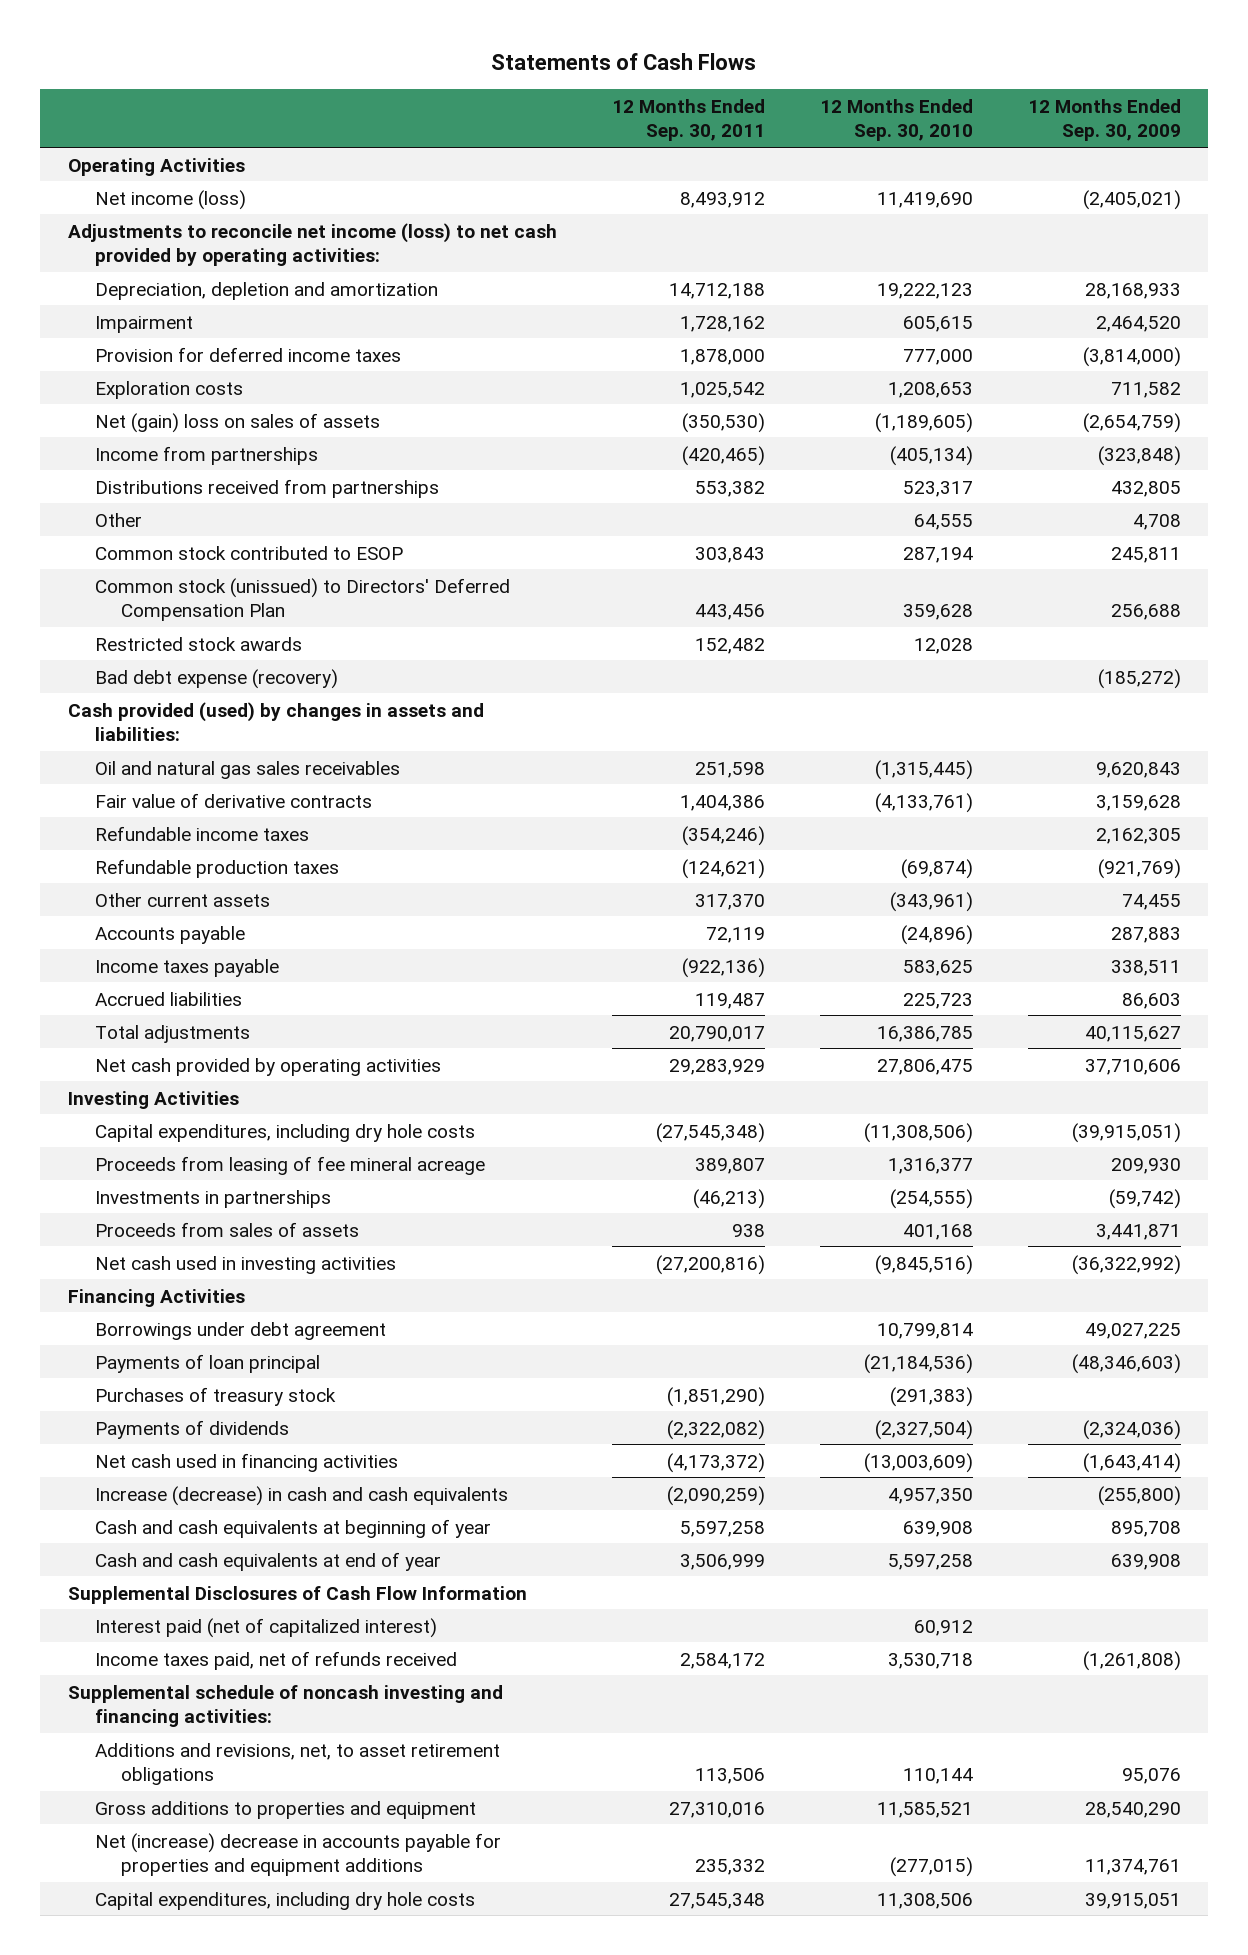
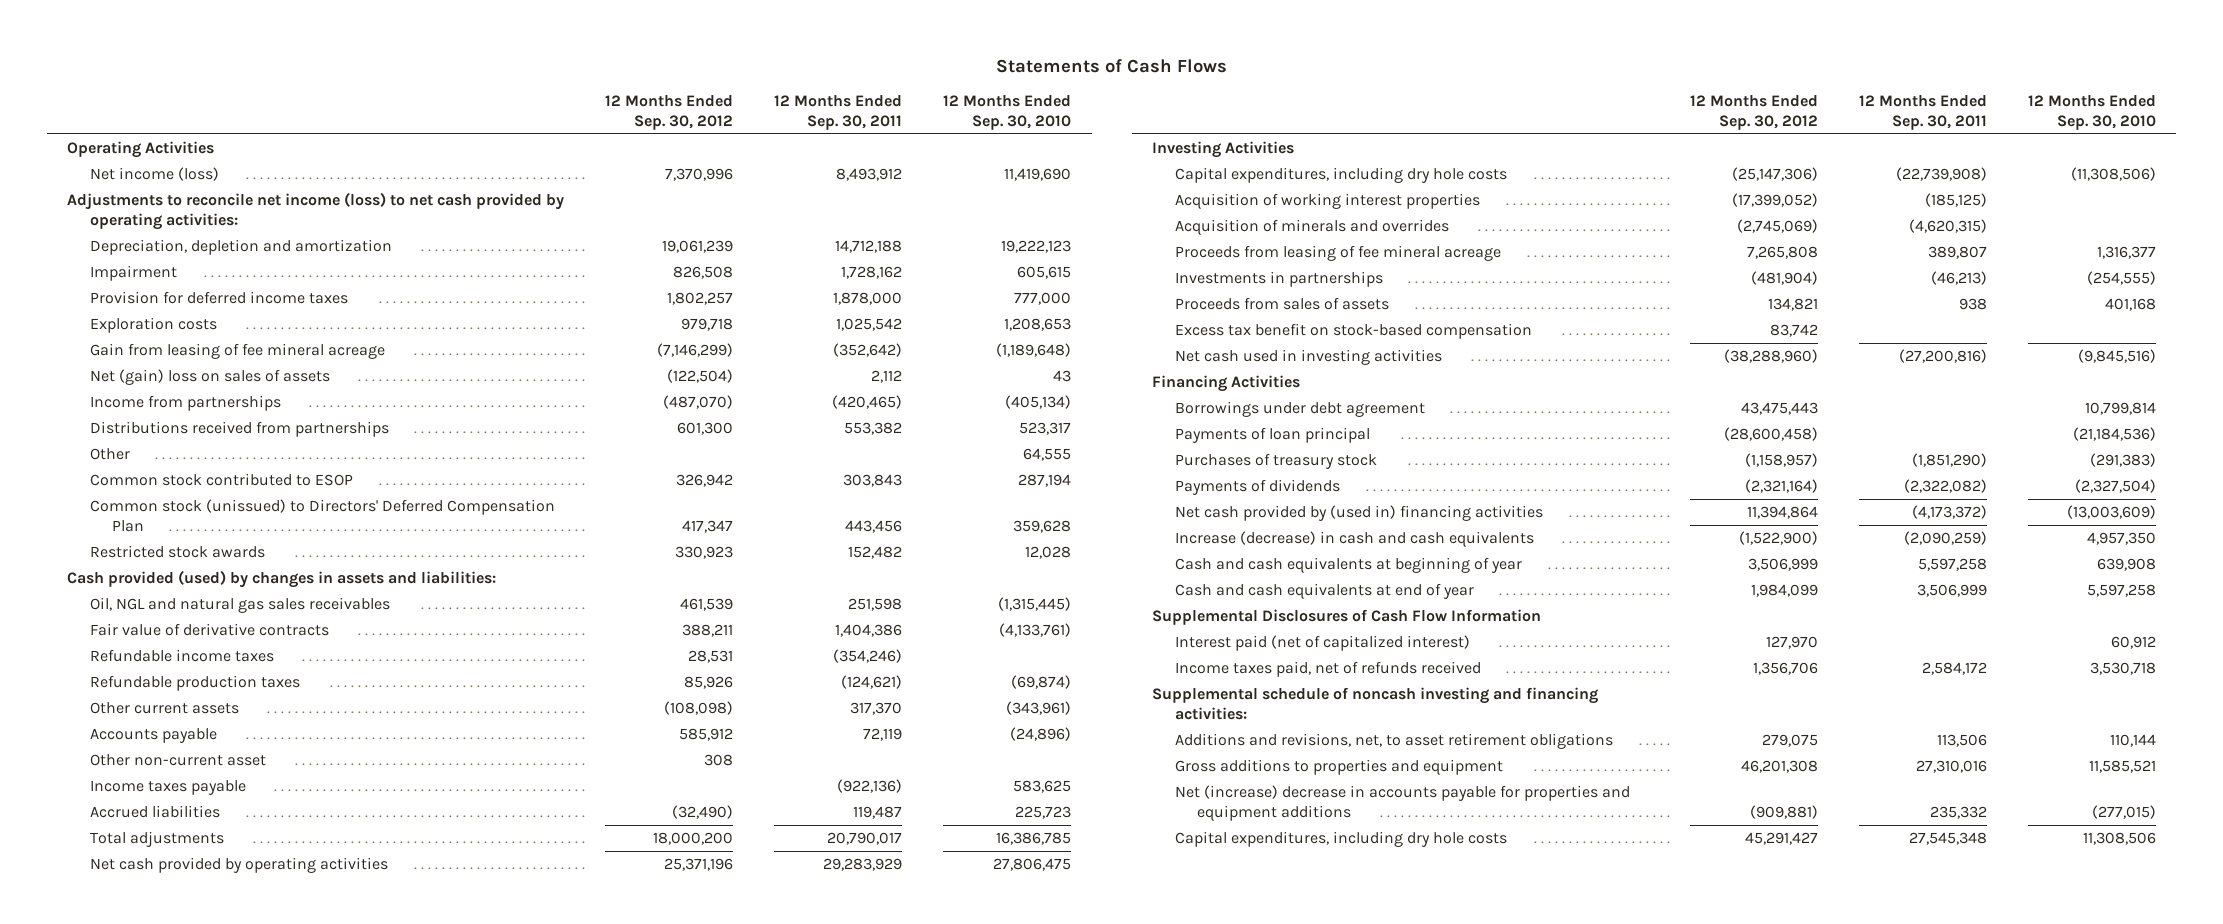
- | 12 Months Ended Sep. 30, 2011 | 12 Months Ended Sep. 30, 2010 | 12 Months Ended Sep. 30, 2009
+ | 12 Months Ended Sep. 30, 2012 | 12 Months Ended Sep. 30, 2011 | 12 Months Ended Sep. 30, 2010
- Net (gain) loss on sales of assets | (350,530) | (1,189,605) | (2,654,759)
+ Gain from leasing of fee mineral acreage | (7,146,299) | (352,642) | (1,189,648)
+ Net (gain) loss on sales of assets | (122,504) | 2,112 | 43
- Bad debt expense (recovery) | | | (185,272)
- Oil and natural gas sales receivables | 251,598 | (1,315,445) | 9,620,843
+ Oil, NGL and natural gas sales receivables | 461,539 | 251,598 | (1,315,445)
+ Other non-current asset | 308 | |
- Capital expenditures, including dry hole costs | (27,545,348) | (11,308,506) | (39,915,051)
+ Capital expenditures, including dry hole costs | (25,147,306) | (22,739,908) | (11,308,506)
+ Acquisition of working interest properties | (17,399,052) | (185,125) |
+ Acquisition of minerals and overrides | (2,745,069) | (4,620,315) |
+ Excess tax benefit on stock-based compensation | 83,742 | |
- Net cash used in financing activities | (4,173,372) | (13,003,609) | (1,643,414)
+ Net cash provided by (used in) financing activities | 11,394,864 | (4,173,372) | (13,003,609)

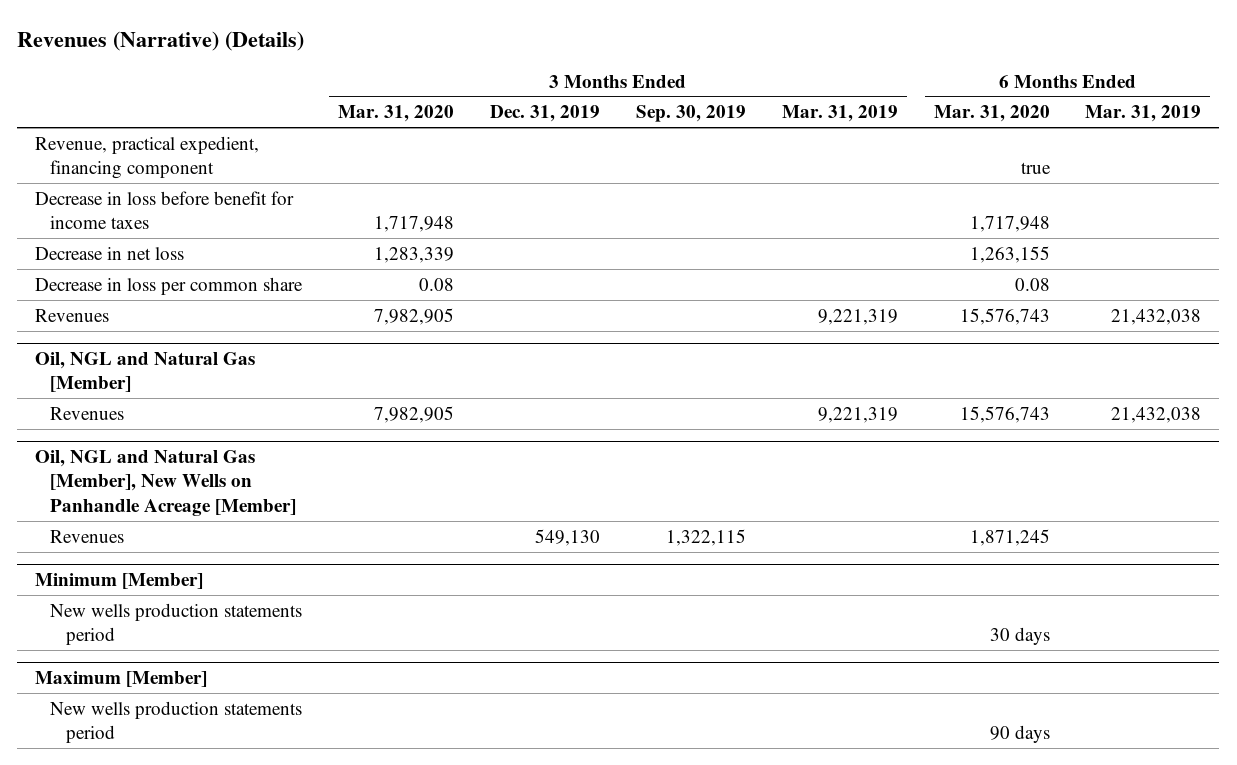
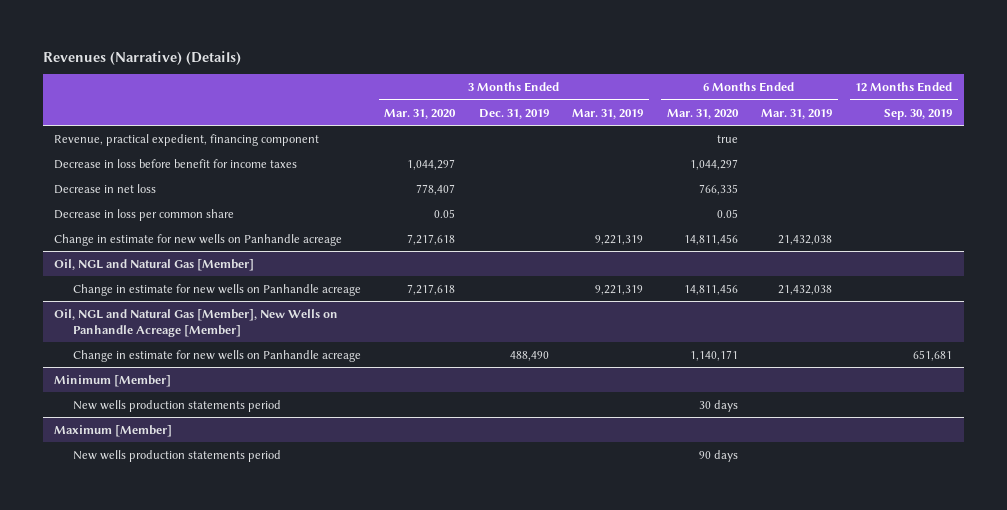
- | 3 Months Ended Mar. 31, 2020 | 3 Months Ended Dec. 31, 2019 | 3 Months Ended Sep. 30, 2019 | 3 Months Ended Mar. 31, 2019 | 6 Months Ended Mar. 31, 2020 | 6 Months Ended Mar. 31, 2019
+ | 3 Months Ended Mar. 31, 2020 | 3 Months Ended Dec. 31, 2019 | 3 Months Ended Mar. 31, 2019 | 6 Months Ended Mar. 31, 2020 | 6 Months Ended Mar. 31, 2019 | 12 Months Ended Sep. 30, 2019
- Decrease in loss before benefit for income taxes | 1,717,948 | | | | 1,717,948 |
- Decrease in net loss | 1,283,339 | | | | 1,263,155 |
- Decrease in loss per common share | 0.08 | | | | 0.08 |
- Revenues | 7,982,905 | | | 9,221,319 | 15,576,743 | 21,432,038
+ Decrease in loss before benefit for income taxes | 1,044,297 | | | 1,044,297 | |
+ Decrease in net loss | 778,407 | | | 766,335 | |
+ Decrease in loss per common share | 0.05 | | | 0.05 | |
+ Change in estimate for new wells on Panhandle acreage | 7,217,618 | | 9,221,319 | 14,811,456 | 21,432,038 |
@ Oil, NGL and Natural Gas [Member]
- Revenues | 7,982,905 | | | 9,221,319 | 15,576,743 | 21,432,038
+ Change in estimate for new wells on Panhandle acreage | 7,217,618 | | 9,221,319 | 14,811,456 | 21,432,038 |
@ Oil, NGL and Natural Gas [Member], New Wells on Panhandle Acreage [Member]
- Revenues | | 549,130 | 1,322,115 | | 1,871,245 |
+ Change in estimate for new wells on Panhandle acreage | | 488,490 | | 1,140,171 | | 651,681

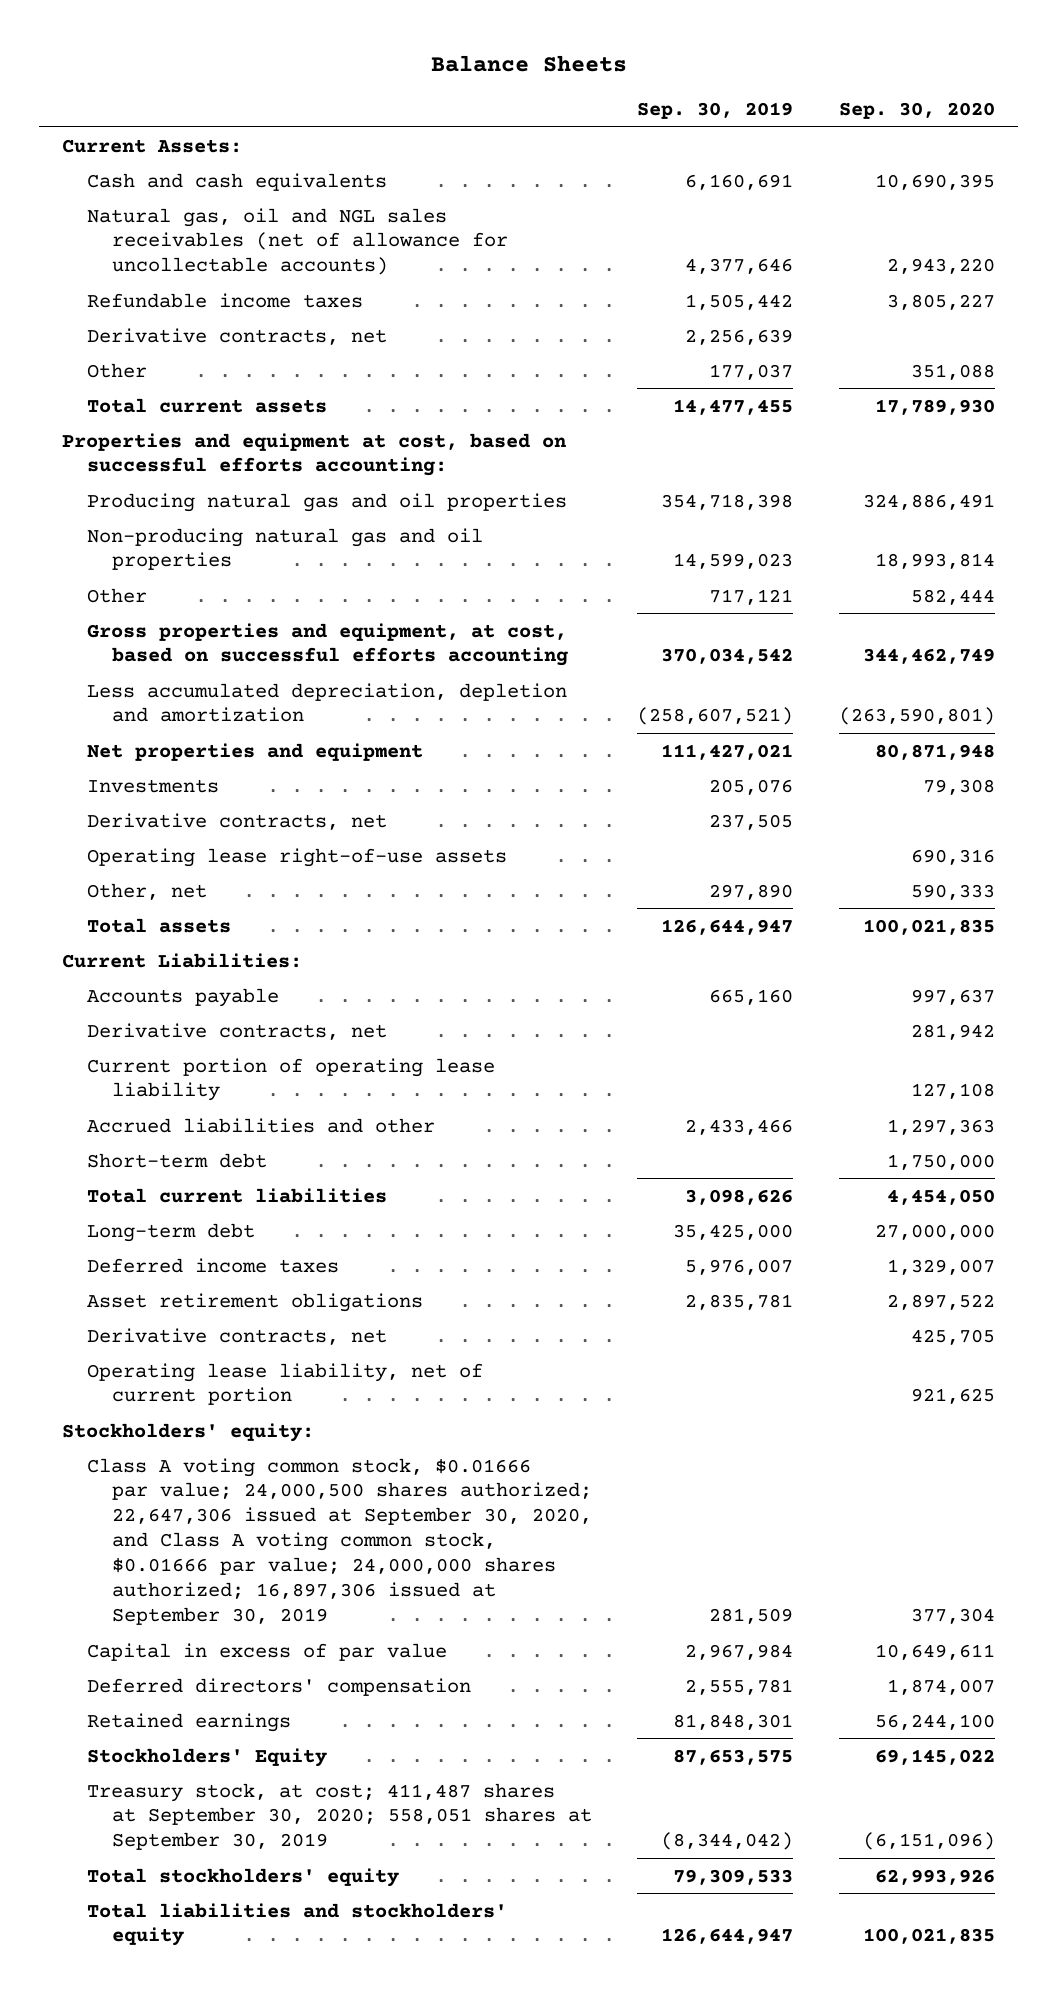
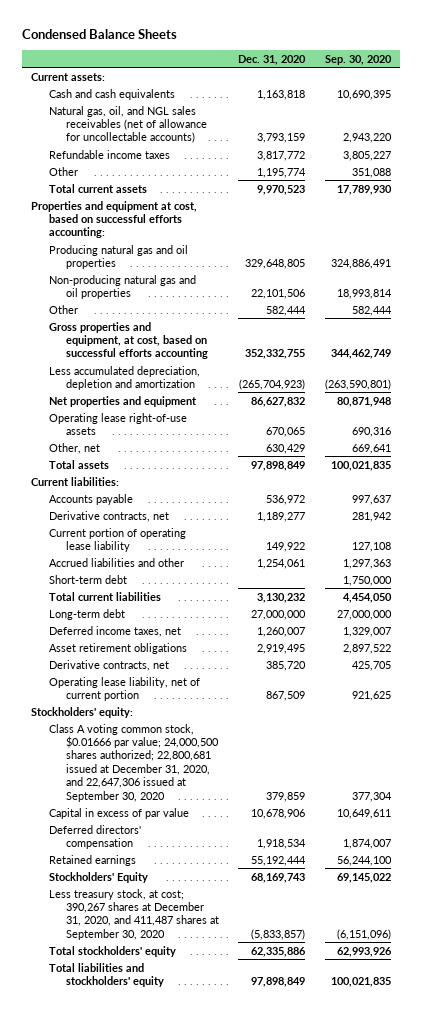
- Balance Sheets
+ Condensed Balance Sheets
- | Sep. 30, 2019 | Sep. 30, 2020
+ | Dec. 31, 2020 | Sep. 30, 2020
- Current Assets:
+ Current assets:
- Natural gas, oil and NGL sales receivables (net of allowance for uncollectable accounts) | 4,377,646 | 2,943,220
+ Natural gas, oil, and NGL sales receivables (net of allowance for uncollectable accounts) | 3,793,159 | 2,943,220
- Derivative contracts, net | 2,256,639 |
- Investments | 205,076 | 79,308
- Derivative contracts, net | 237,505 |
- Other, net | 297,890 | 590,333
+ Other, net | 630,429 | 669,641
- Current Liabilities:
+ Current liabilities:
- Deferred income taxes | 5,976,007 | 1,329,007
+ Deferred income taxes, net | 1,260,007 | 1,329,007
- Class A voting common stock, $0.01666 par value; 24,000,500 shares authorized; 22,647,306 issued at September 30, 2020, and Class A voting common stock, $0.01666 par value; 24,000,000 shares authorized; 16,897,306 issued at September 30, 2019 | 281,509 | 377,304
+ Class A voting common stock, $0.01666 par value; 24,000,500 shares authorized; 22,800,681 issued at December 31, 2020, and 22,647,306 issued at September 30, 2020 | 379,859 | 377,304
- Treasury stock, at cost; 411,487 shares at September 30, 2020; 558,051 shares at September 30, 2019 | (8,344,042) | (6,151,096)
+ Less treasury stock, at cost; 390,267 shares at December 31, 2020, and 411,487 shares at September 30, 2020 | (5,833,857) | (6,151,096)

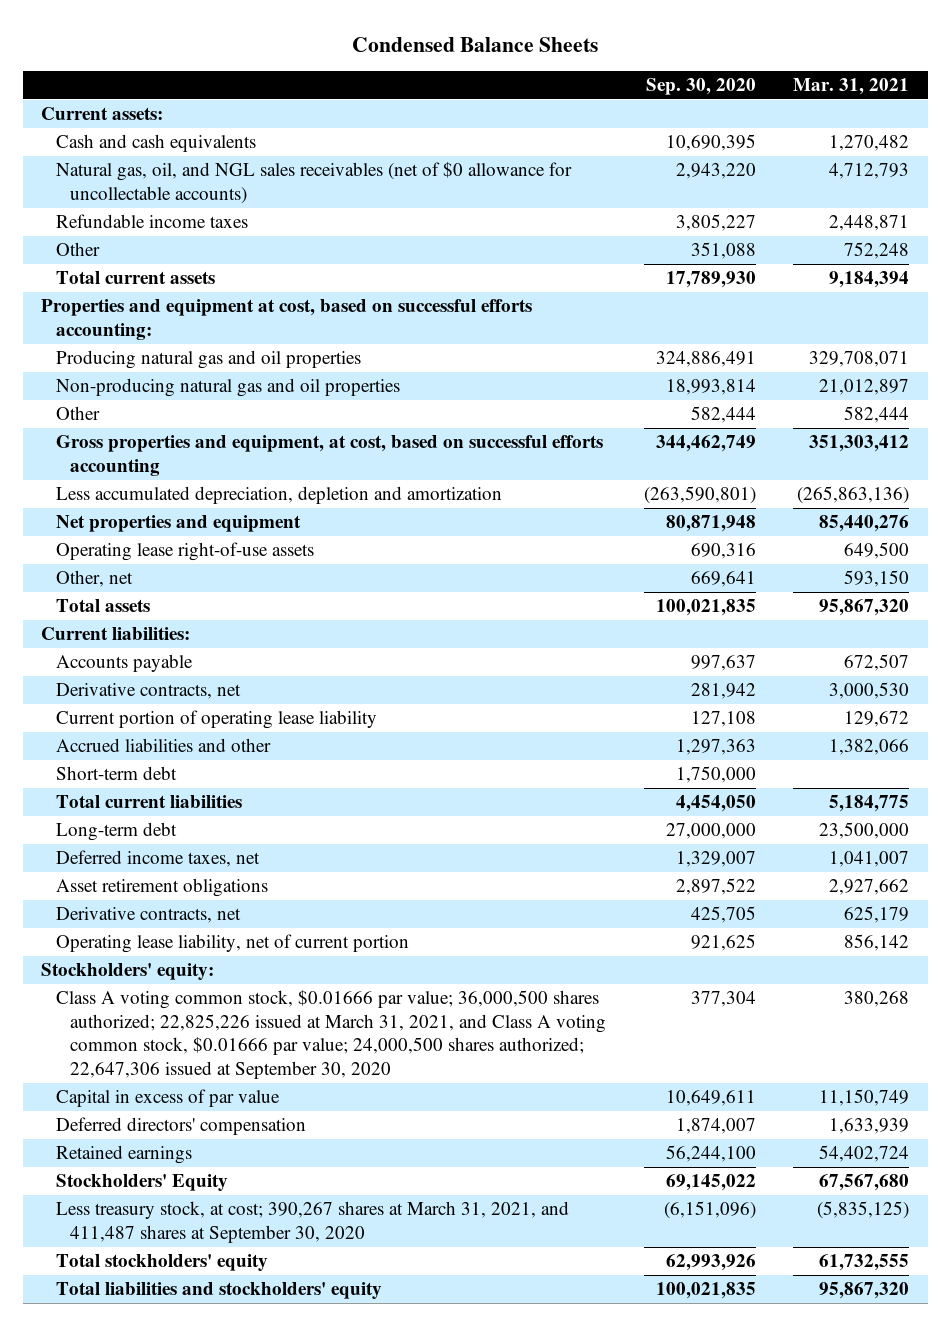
- | Dec. 31, 2020 | Sep. 30, 2020
+ | Sep. 30, 2020 | Mar. 31, 2021
- Natural gas, oil, and NGL sales receivables (net of allowance for uncollectable accounts) | 3,793,159 | 2,943,220
+ Natural gas, oil, and NGL sales receivables (net of $0 allowance for uncollectable accounts) | 2,943,220 | 4,712,793
- Class A voting common stock, $0.01666 par value; 24,000,500 shares authorized; 22,800,681 issued at December 31, 2020, and 22,647,306 issued at September 30, 2020 | 379,859 | 377,304
+ Class A voting common stock, $0.01666 par value; 36,000,500 shares authorized; 22,825,226 issued at March 31, 2021, and Class A voting common stock, $0.01666 par value; 24,000,500 shares authorized; 22,647,306 issued at September 30, 2020 | 377,304 | 380,268
- Less treasury stock, at cost; 390,267 shares at December 31, 2020, and 411,487 shares at September 30, 2020 | (5,833,857) | (6,151,096)
+ Less treasury stock, at cost; 390,267 shares at March 31, 2021, and 411,487 shares at September 30, 2020 | (6,151,096) | (5,835,125)

